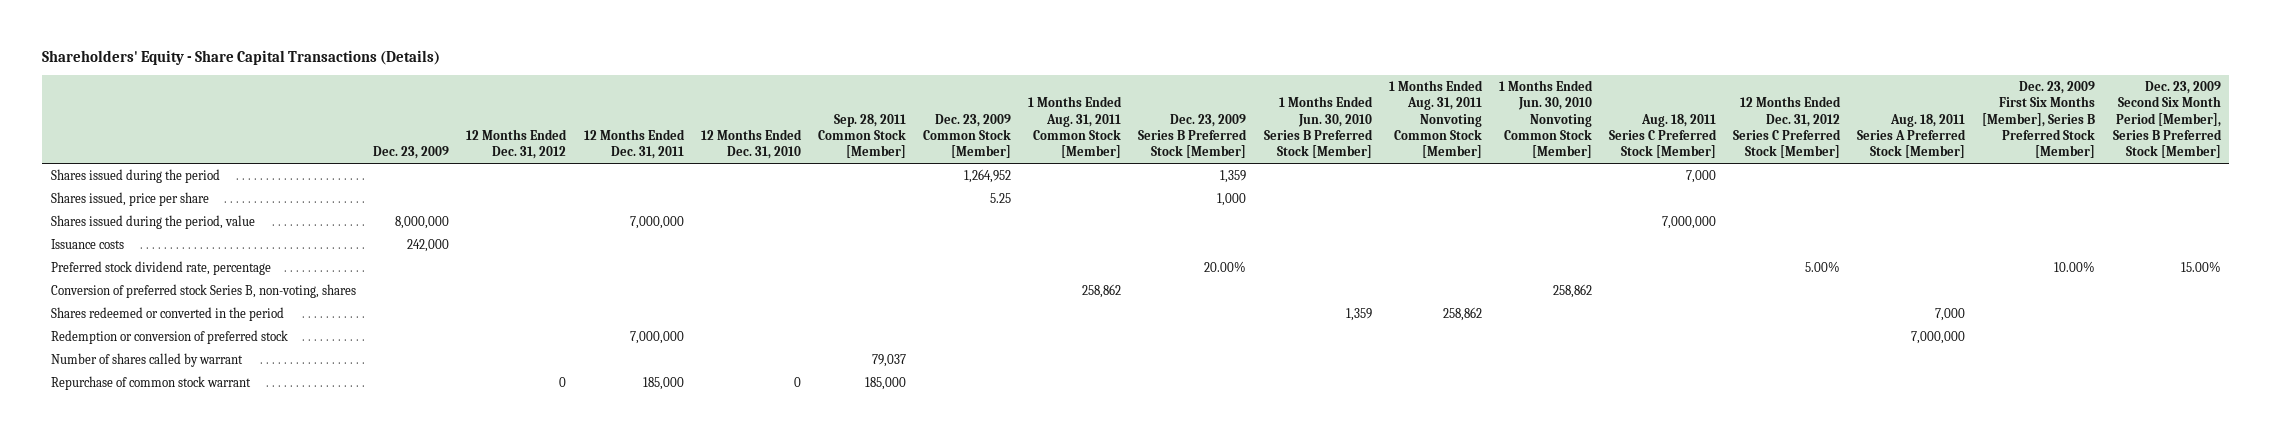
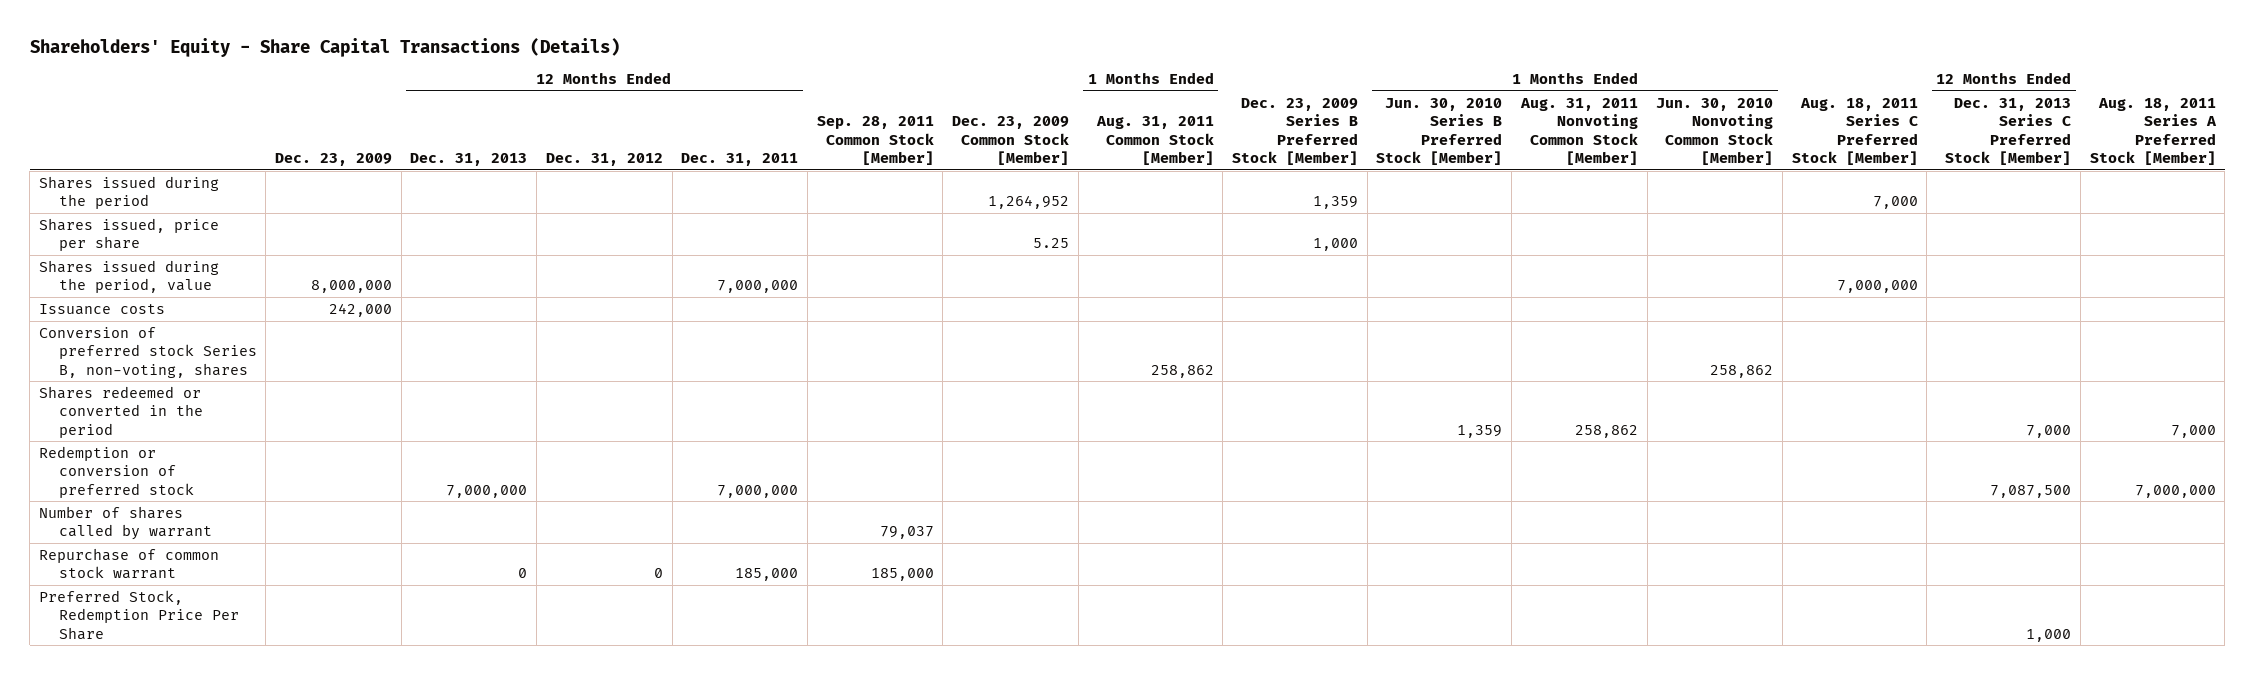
- | Dec. 23, 2009 | 12 Months Ended Dec. 31, 2012 | 12 Months Ended Dec. 31, 2011 | 12 Months Ended Dec. 31, 2010 | Sep. 28, 2011 Common Stock [Member] | Dec. 23, 2009 Common Stock [Member] | 1 Months Ended Aug. 31, 2011 Common Stock [Member] | Dec. 23, 2009 Series B Preferred Stock [Member] | 1 Months Ended Jun. 30, 2010 Series B Preferred Stock [Member] | 1 Months Ended Aug. 31, 2011 Nonvoting Common Stock [Member] | 1 Months Ended Jun. 30, 2010 Nonvoting Common Stock [Member] | Aug. 18, 2011 Series C Preferred Stock [Member] | 12 Months Ended Dec. 31, 2012 Series C Preferred Stock [Member] | Aug. 18, 2011 Series A Preferred Stock [Member] | Dec. 23, 2009 First Six Months [Member], Series B Preferred Stock [Member] | Dec. 23, 2009 Second Six Month Period [Member], Series B Preferred Stock [Member]
+ | Dec. 23, 2009 | 12 Months Ended Dec. 31, 2013 | 12 Months Ended Dec. 31, 2012 | 12 Months Ended Dec. 31, 2011 | Sep. 28, 2011 Common Stock [Member] | Dec. 23, 2009 Common Stock [Member] | 1 Months Ended Aug. 31, 2011 Common Stock [Member] | Dec. 23, 2009 Series B Preferred Stock [Member] | 1 Months Ended Jun. 30, 2010 Series B Preferred Stock [Member] | 1 Months Ended Aug. 31, 2011 Nonvoting Common Stock [Member] | 1 Months Ended Jun. 30, 2010 Nonvoting Common Stock [Member] | Aug. 18, 2011 Series C Preferred Stock [Member] | 12 Months Ended Dec. 31, 2013 Series C Preferred Stock [Member] | Aug. 18, 2011 Series A Preferred Stock [Member]
- Preferred stock dividend rate, percentage | | | | | | | | 20.00% | | | | | 5.00% | | 10.00% | 15.00%
+ Preferred Stock, Redemption Price Per Share | | | | | | | | | | | | | 1,000 |

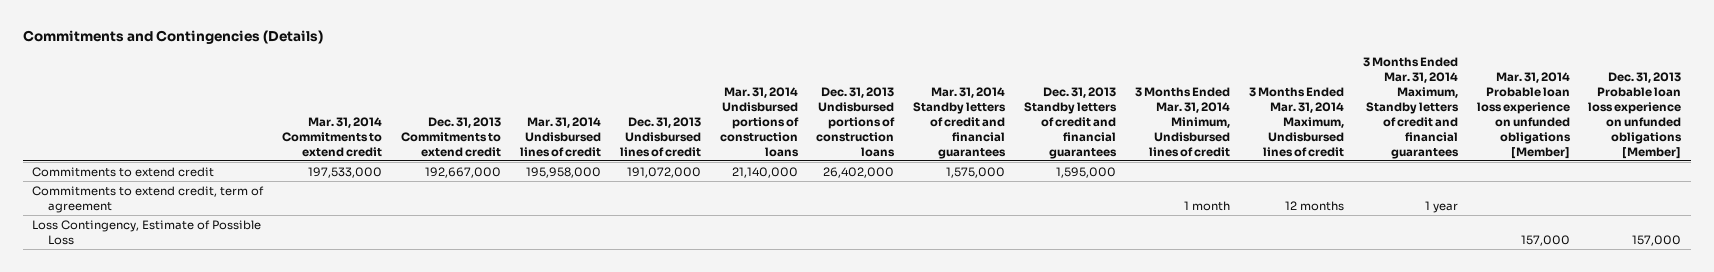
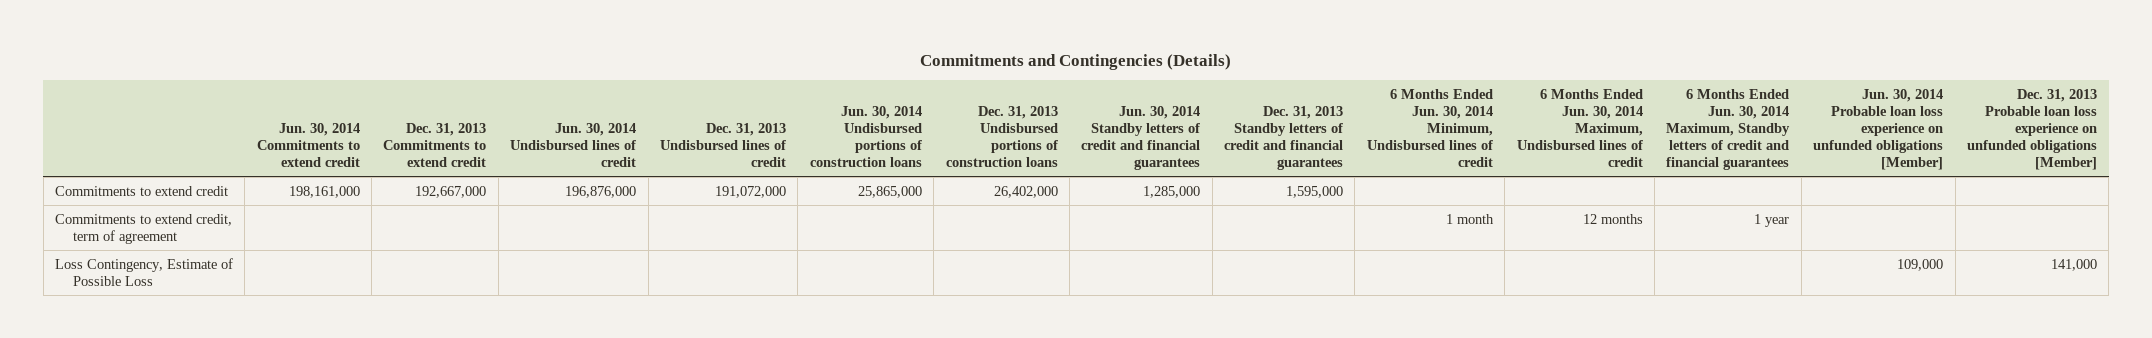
- | Mar. 31, 2014 Commitments to extend credit | Dec. 31, 2013 Commitments to extend credit | Mar. 31, 2014 Undisbursed lines of credit | Dec. 31, 2013 Undisbursed lines of credit | Mar. 31, 2014 Undisbursed portions of construction loans | Dec. 31, 2013 Undisbursed portions of construction loans | Mar. 31, 2014 Standby letters of credit and financial guarantees | Dec. 31, 2013 Standby letters of credit and financial guarantees | 3 Months Ended Mar. 31, 2014 Minimum, Undisbursed lines of credit | 3 Months Ended Mar. 31, 2014 Maximum, Undisbursed lines of credit | 3 Months Ended Mar. 31, 2014 Maximum, Standby letters of credit and financial guarantees | Mar. 31, 2014 Probable loan loss experience on unfunded obligations [Member] | Dec. 31, 2013 Probable loan loss experience on unfunded obligations [Member]
+ | Jun. 30, 2014 Commitments to extend credit | Dec. 31, 2013 Commitments to extend credit | Jun. 30, 2014 Undisbursed lines of credit | Dec. 31, 2013 Undisbursed lines of credit | Jun. 30, 2014 Undisbursed portions of construction loans | Dec. 31, 2013 Undisbursed portions of construction loans | Jun. 30, 2014 Standby letters of credit and financial guarantees | Dec. 31, 2013 Standby letters of credit and financial guarantees | 6 Months Ended Jun. 30, 2014 Minimum, Undisbursed lines of credit | 6 Months Ended Jun. 30, 2014 Maximum, Undisbursed lines of credit | 6 Months Ended Jun. 30, 2014 Maximum, Standby letters of credit and financial guarantees | Jun. 30, 2014 Probable loan loss experience on unfunded obligations [Member] | Dec. 31, 2013 Probable loan loss experience on unfunded obligations [Member]
- Loss Contingency, Estimate of Possible Loss | | | | | | | | | | | | 157,000 | 157,000
+ Loss Contingency, Estimate of Possible Loss | | | | | | | | | | | | 109,000 | 141,000

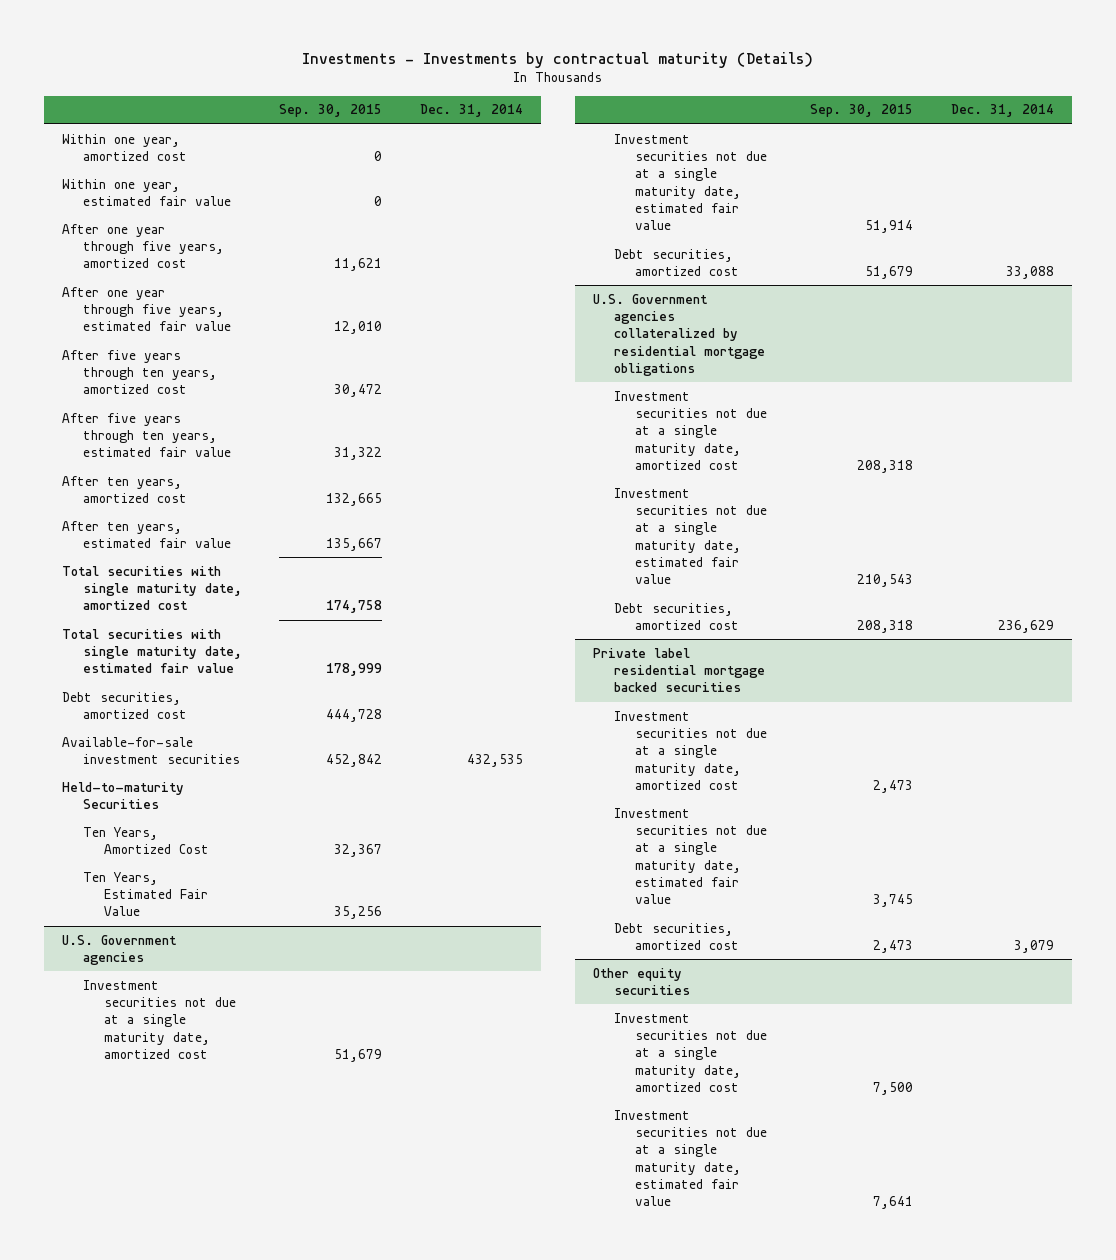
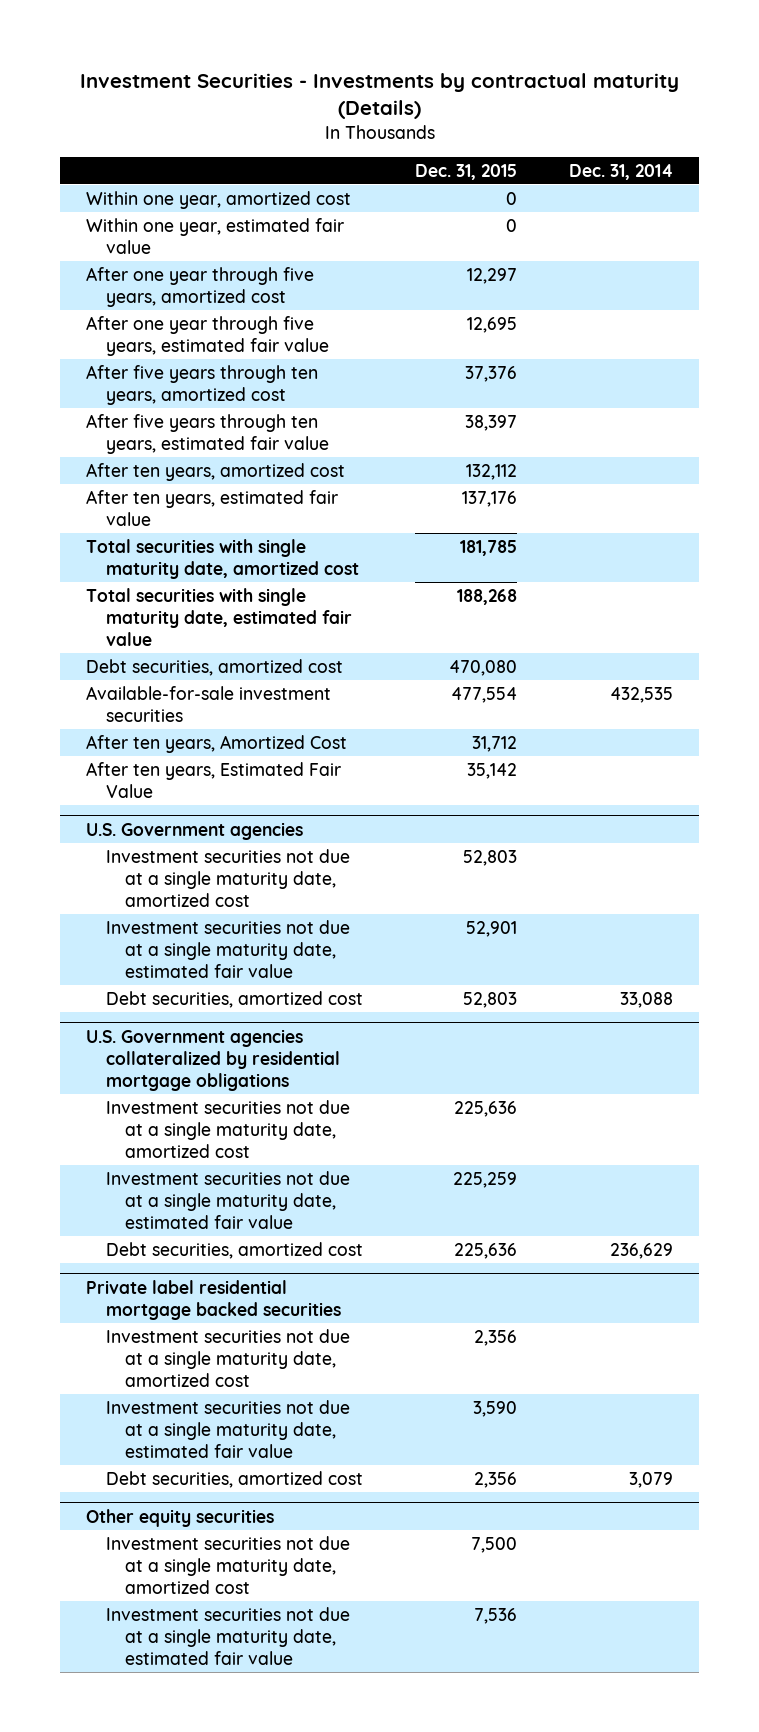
- Investments - Investments by contractual maturity (Details)
+ Investment Securities - Investments by contractual maturity (Details)
- | Sep. 30, 2015 | Dec. 31, 2014
+ | Dec. 31, 2015 | Dec. 31, 2014
- Held-to-maturity Securities
- Ten Years, Amortized Cost | 32,367 |
- Ten Years, Estimated Fair Value | 35,256 |
+ After ten years, Amortized Cost | 31,712 |
+ After ten years, Estimated Fair Value | 35,142 |

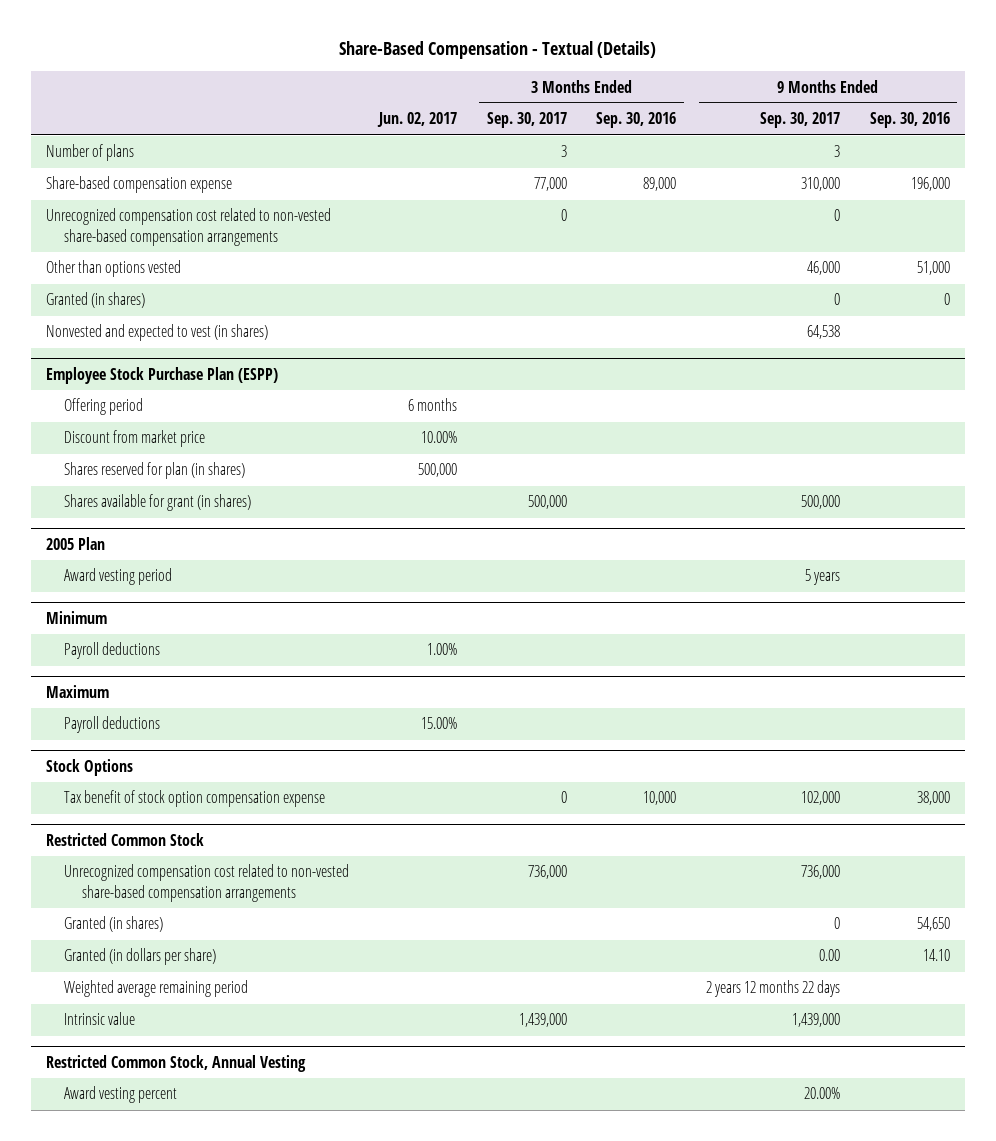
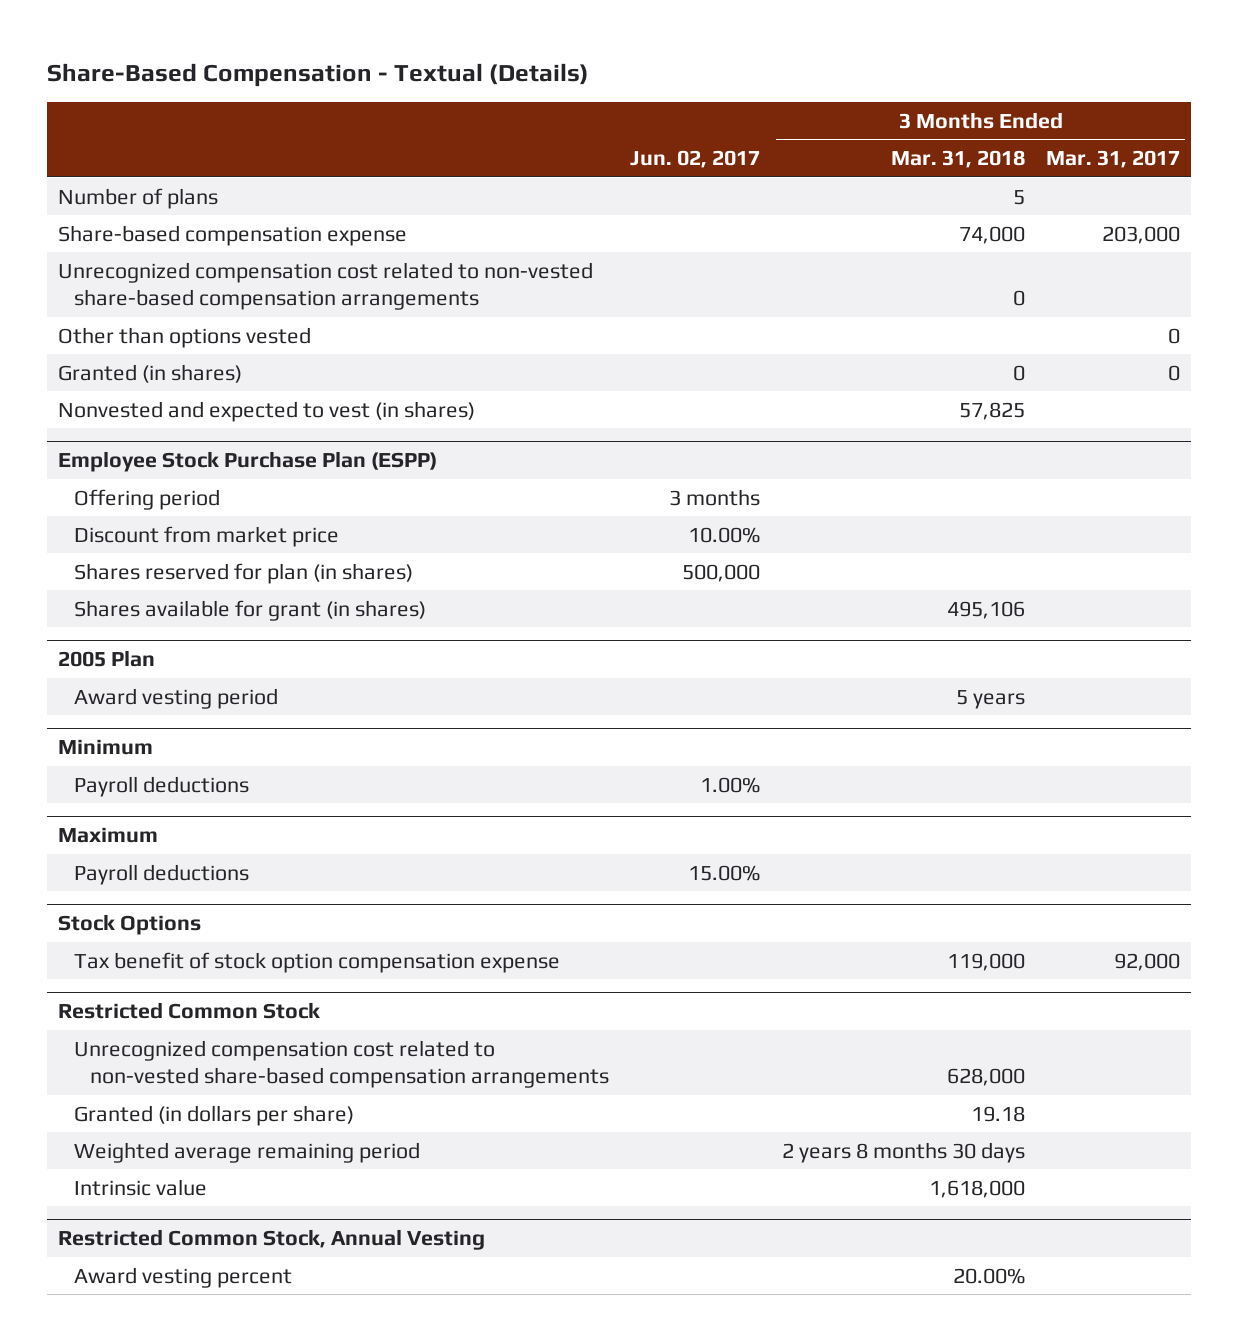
- | Jun. 02, 2017 | 3 Months Ended Sep. 30, 2017 | 3 Months Ended Sep. 30, 2016 | 9 Months Ended Sep. 30, 2017 | 9 Months Ended Sep. 30, 2016
+ | Jun. 02, 2017 | 3 Months Ended Mar. 31, 2018 | 3 Months Ended Mar. 31, 2017
@ Employee Stock Purchase Plan (ESPP)
- Offering period | 6 months | | | |
+ Offering period | 3 months | |
@ Restricted Common Stock
- Granted (in shares) | | | | 0 | 54,650

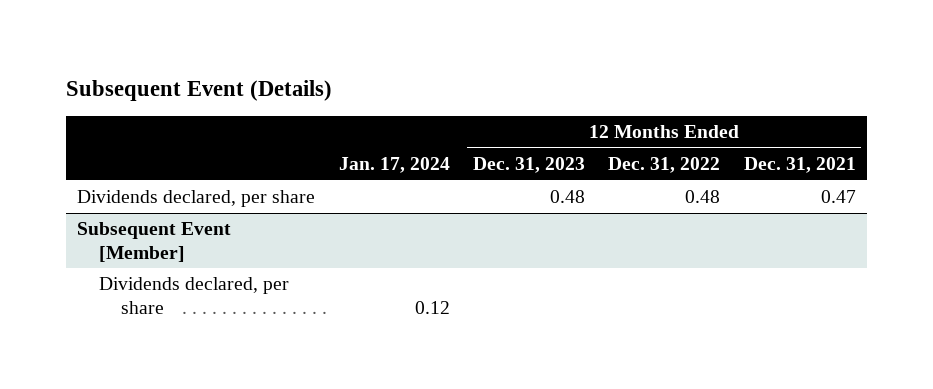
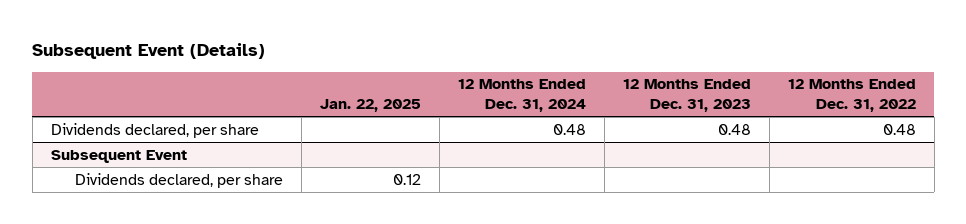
- | Jan. 17, 2024 | 12 Months Ended Dec. 31, 2023 | 12 Months Ended Dec. 31, 2022 | 12 Months Ended Dec. 31, 2021
+ | Jan. 22, 2025 | 12 Months Ended Dec. 31, 2024 | 12 Months Ended Dec. 31, 2023 | 12 Months Ended Dec. 31, 2022
- Subsequent Event [Member]
+ Subsequent Event

